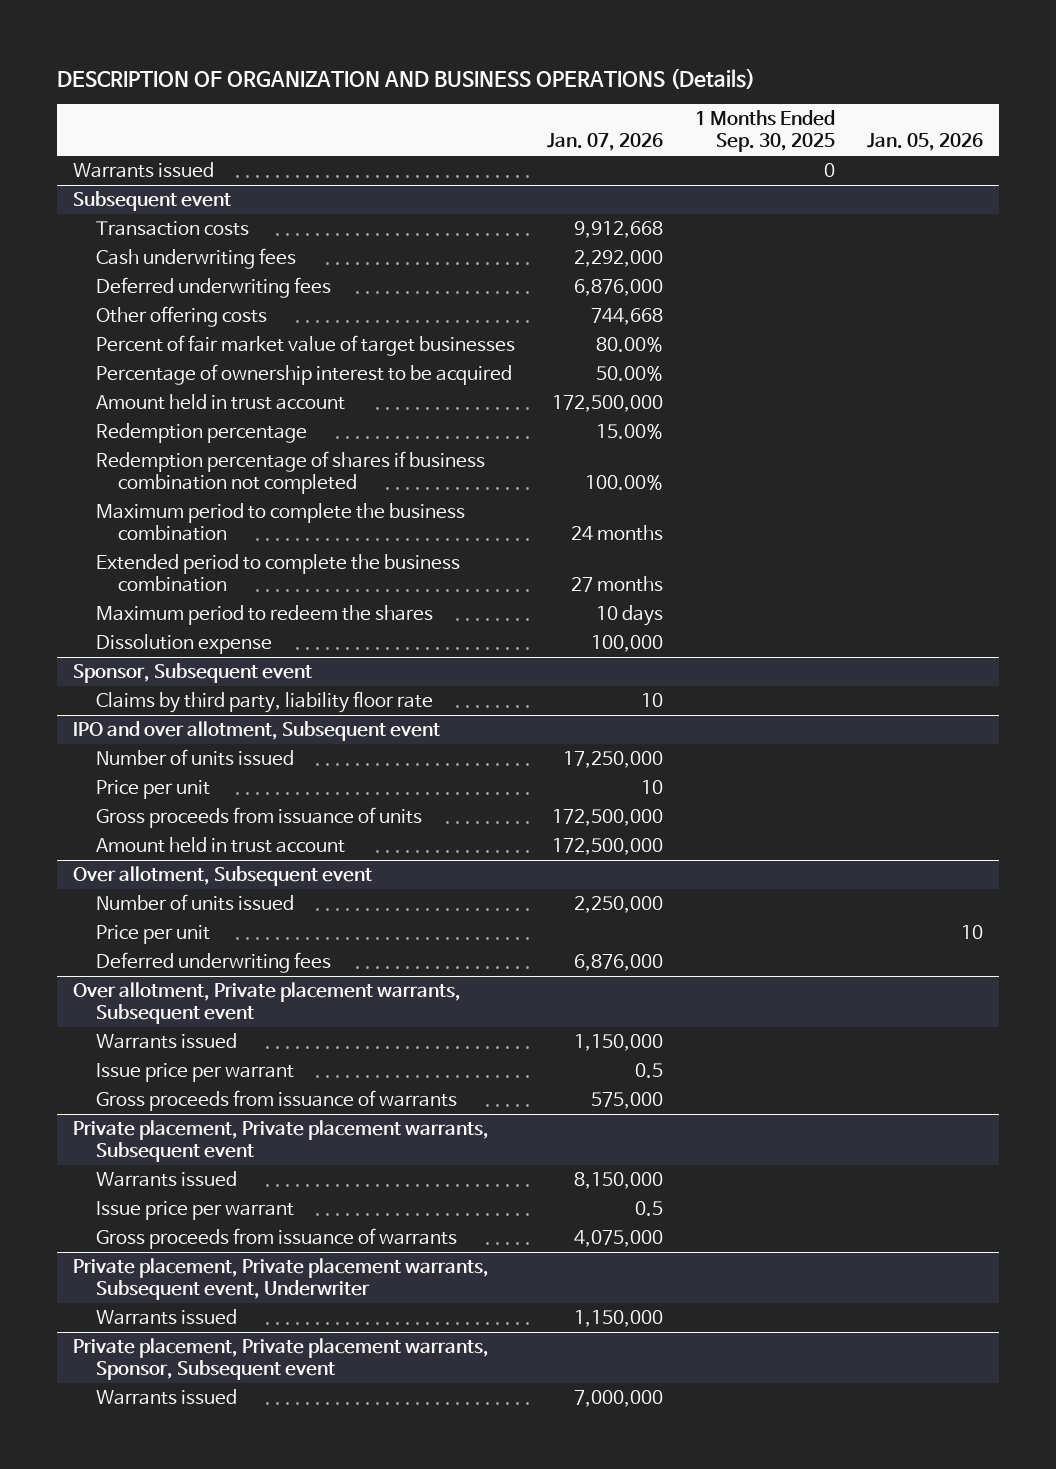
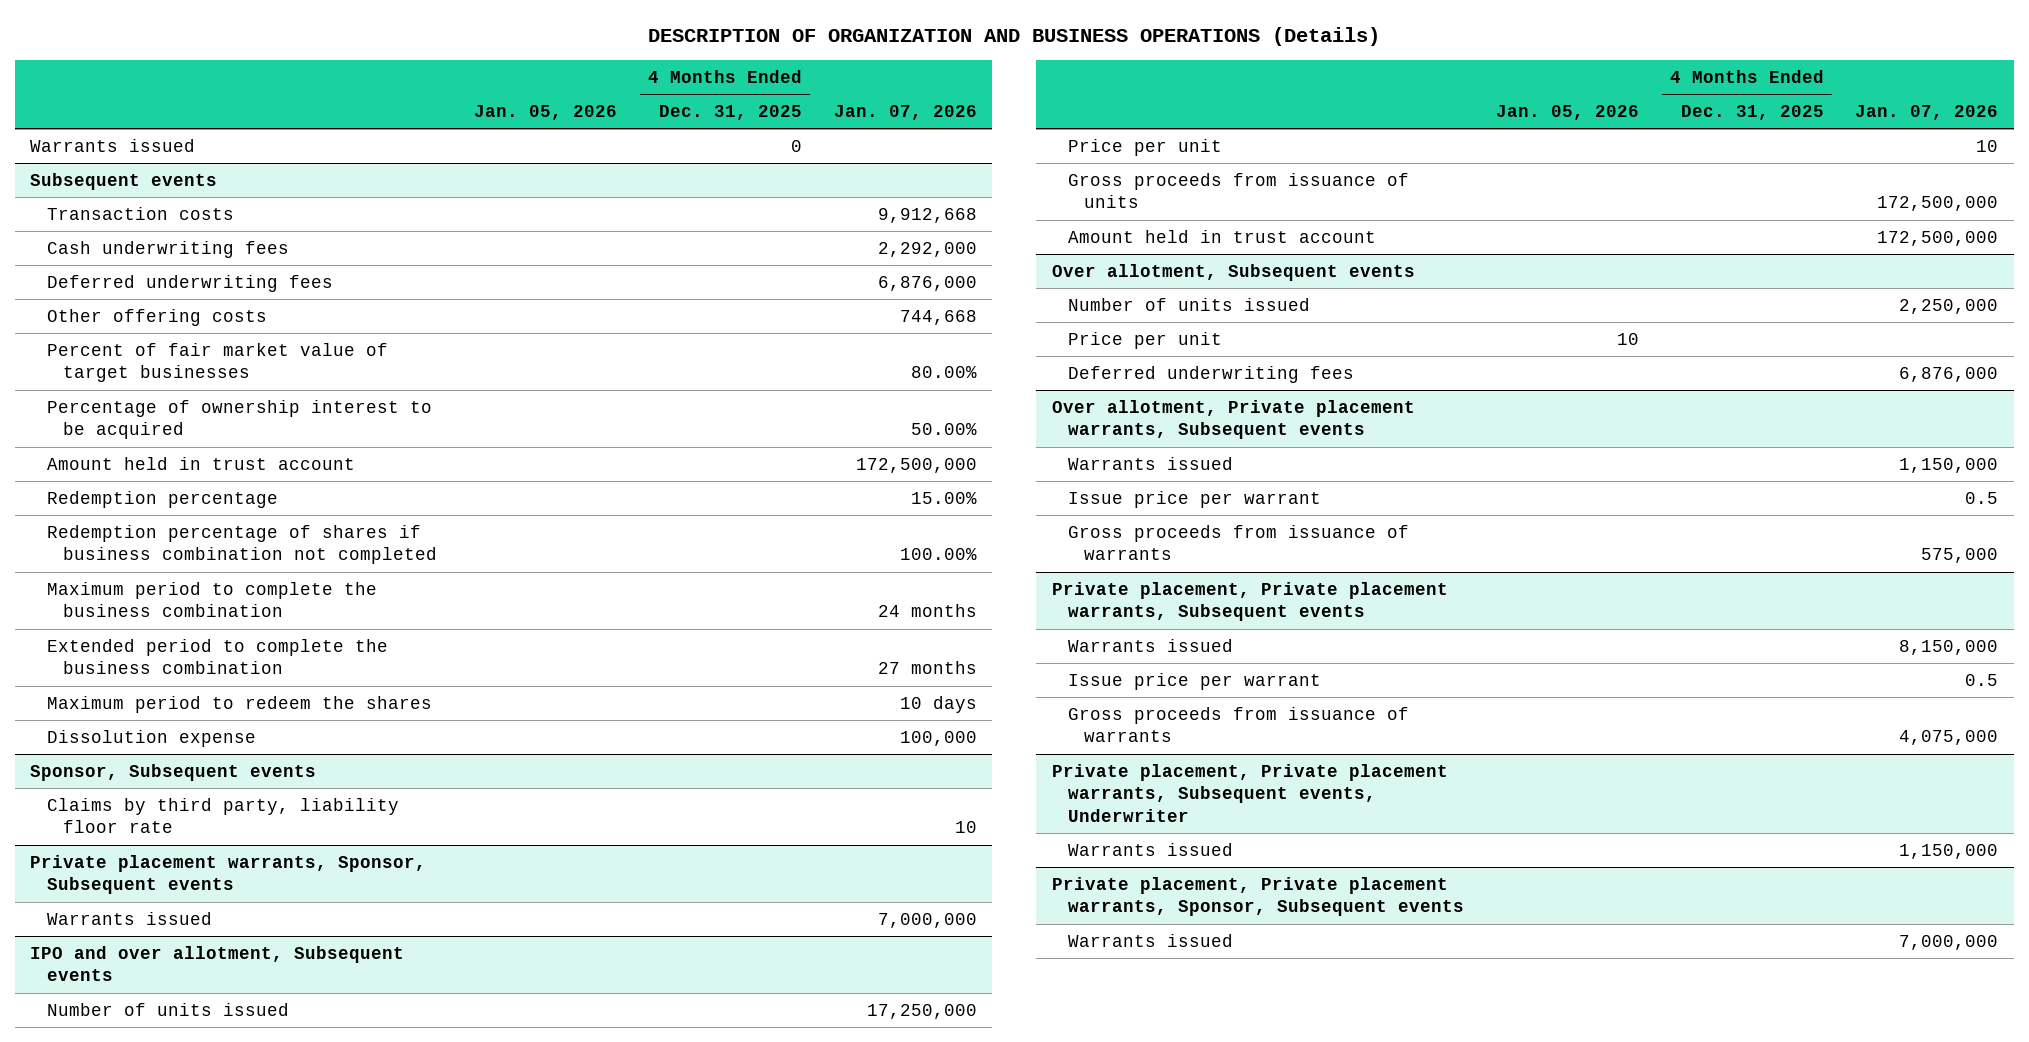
- | Jan. 07, 2026 | 1 Months Ended Sep. 30, 2025 | Jan. 05, 2026
+ | Jan. 05, 2026 | 4 Months Ended Dec. 31, 2025 | Jan. 07, 2026
- Subsequent event
+ Subsequent events
- Sponsor, Subsequent event
+ Sponsor, Subsequent events
- IPO and over allotment, Subsequent event
+ Private placement warrants, Sponsor, Subsequent events
+ Warrants issued | | | 7,000,000
+ IPO and over allotment, Subsequent events
- Over allotment, Subsequent event
+ Over allotment, Subsequent events
- Over allotment, Private placement warrants, Subsequent event
+ Over allotment, Private placement warrants, Subsequent events
- Private placement, Private placement warrants, Subsequent event
+ Private placement, Private placement warrants, Subsequent events
- Private placement, Private placement warrants, Subsequent event, Underwriter
+ Private placement, Private placement warrants, Subsequent events, Underwriter
- Private placement, Private placement warrants, Sponsor, Subsequent event
+ Private placement, Private placement warrants, Sponsor, Subsequent events

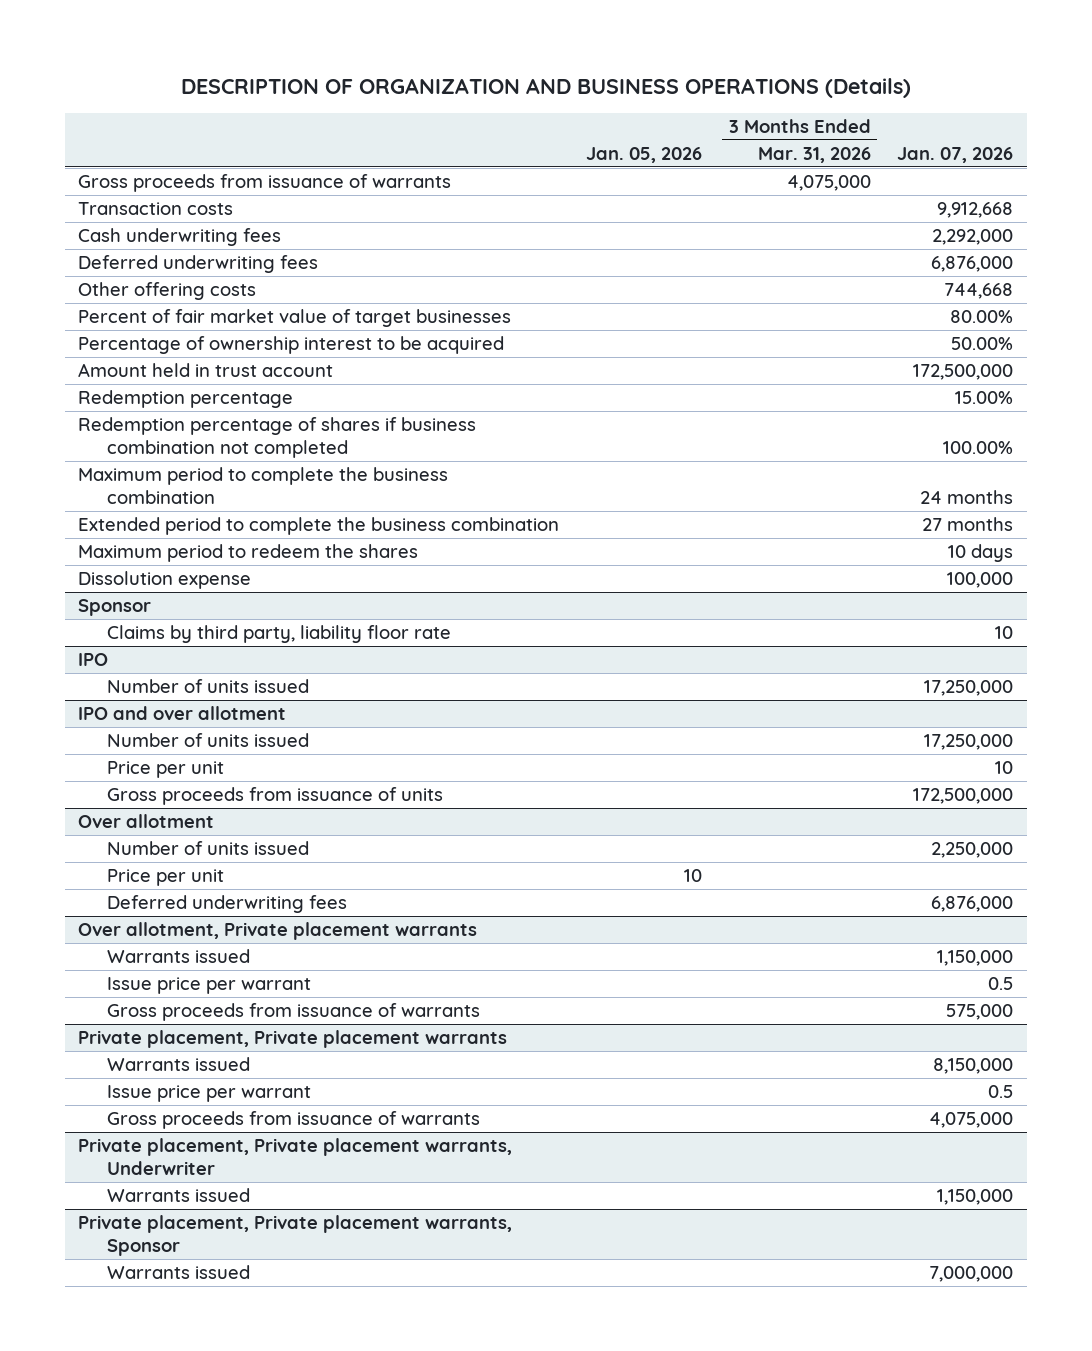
- | Jan. 05, 2026 | 4 Months Ended Dec. 31, 2025 | Jan. 07, 2026
+ | Jan. 05, 2026 | 3 Months Ended Mar. 31, 2026 | Jan. 07, 2026
- Warrants issued | | 0 |
- Subsequent events
+ Gross proceeds from issuance of warrants | | 4,075,000 |
- Sponsor, Subsequent events
+ Sponsor
- Private placement warrants, Sponsor, Subsequent events
- Warrants issued | | | 7,000,000
- IPO and over allotment, Subsequent events
+ IPO
+ IPO and over allotment
+ Number of units issued | | | 17,250,000
- Amount held in trust account | | | 172,500,000
- Over allotment, Subsequent events
+ Over allotment
- Over allotment, Private placement warrants, Subsequent events
+ Over allotment, Private placement warrants
- Private placement, Private placement warrants, Subsequent events
+ Private placement, Private placement warrants
- Private placement, Private placement warrants, Subsequent events, Underwriter
+ Private placement, Private placement warrants, Underwriter
- Private placement, Private placement warrants, Sponsor, Subsequent events
+ Private placement, Private placement warrants, Sponsor

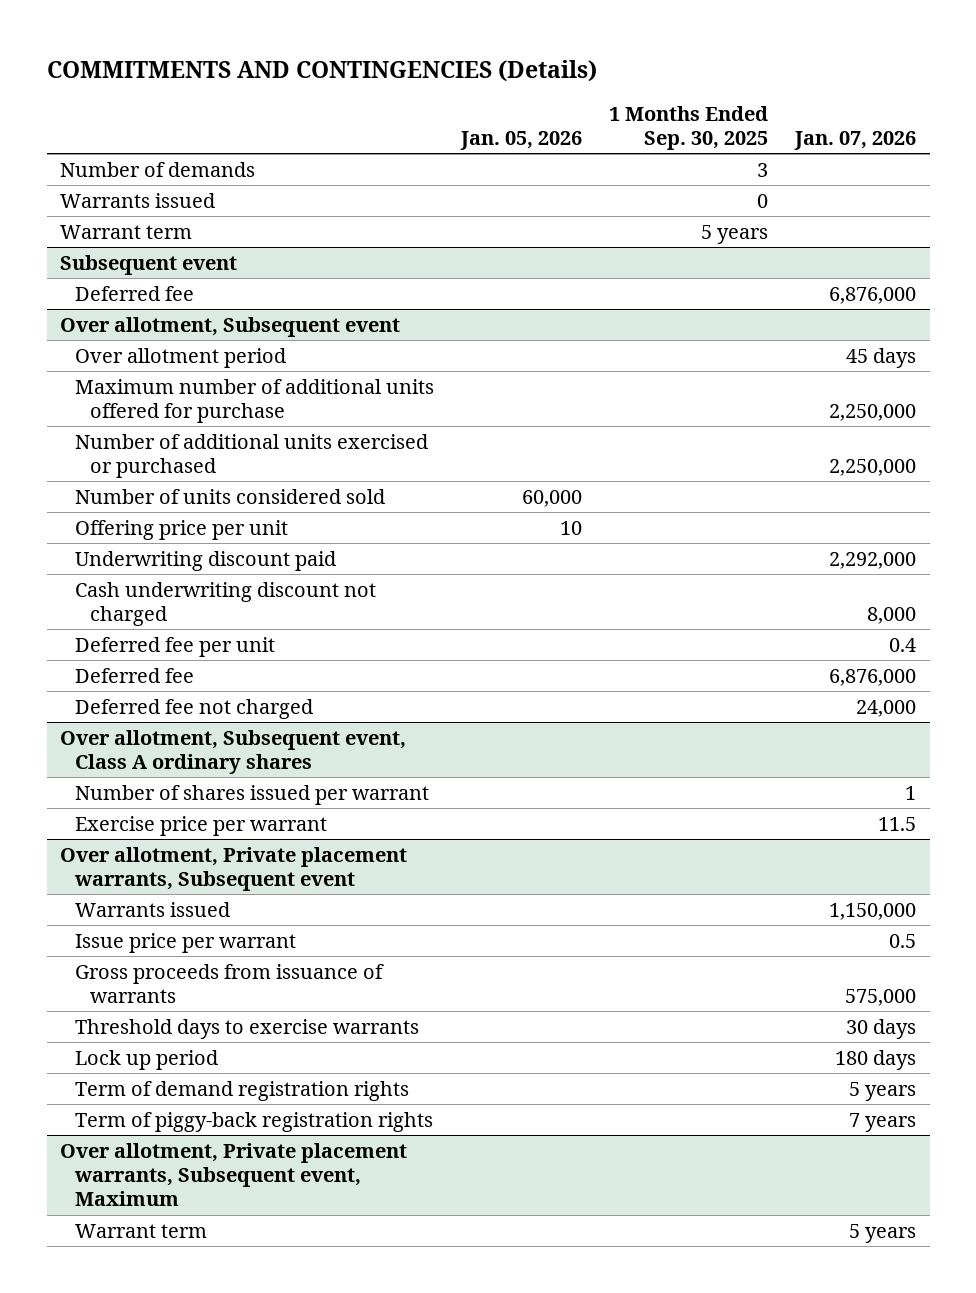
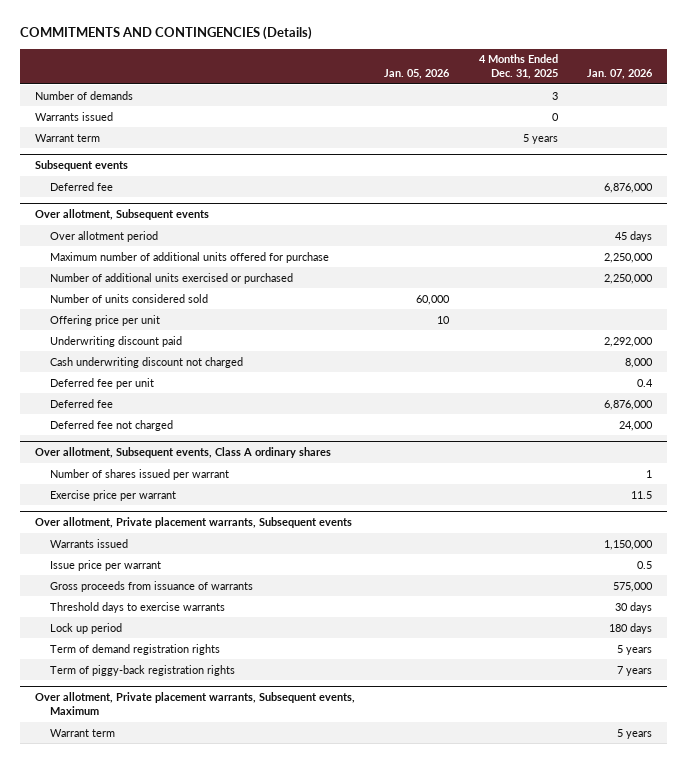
- | Jan. 05, 2026 | 1 Months Ended Sep. 30, 2025 | Jan. 07, 2026
+ | Jan. 05, 2026 | 4 Months Ended Dec. 31, 2025 | Jan. 07, 2026
- Subsequent event
+ Subsequent events
- Over allotment, Subsequent event
+ Over allotment, Subsequent events
- Over allotment, Subsequent event, Class A ordinary shares
+ Over allotment, Subsequent events, Class A ordinary shares
- Over allotment, Private placement warrants, Subsequent event
+ Over allotment, Private placement warrants, Subsequent events
- Over allotment, Private placement warrants, Subsequent event, Maximum
+ Over allotment, Private placement warrants, Subsequent events, Maximum

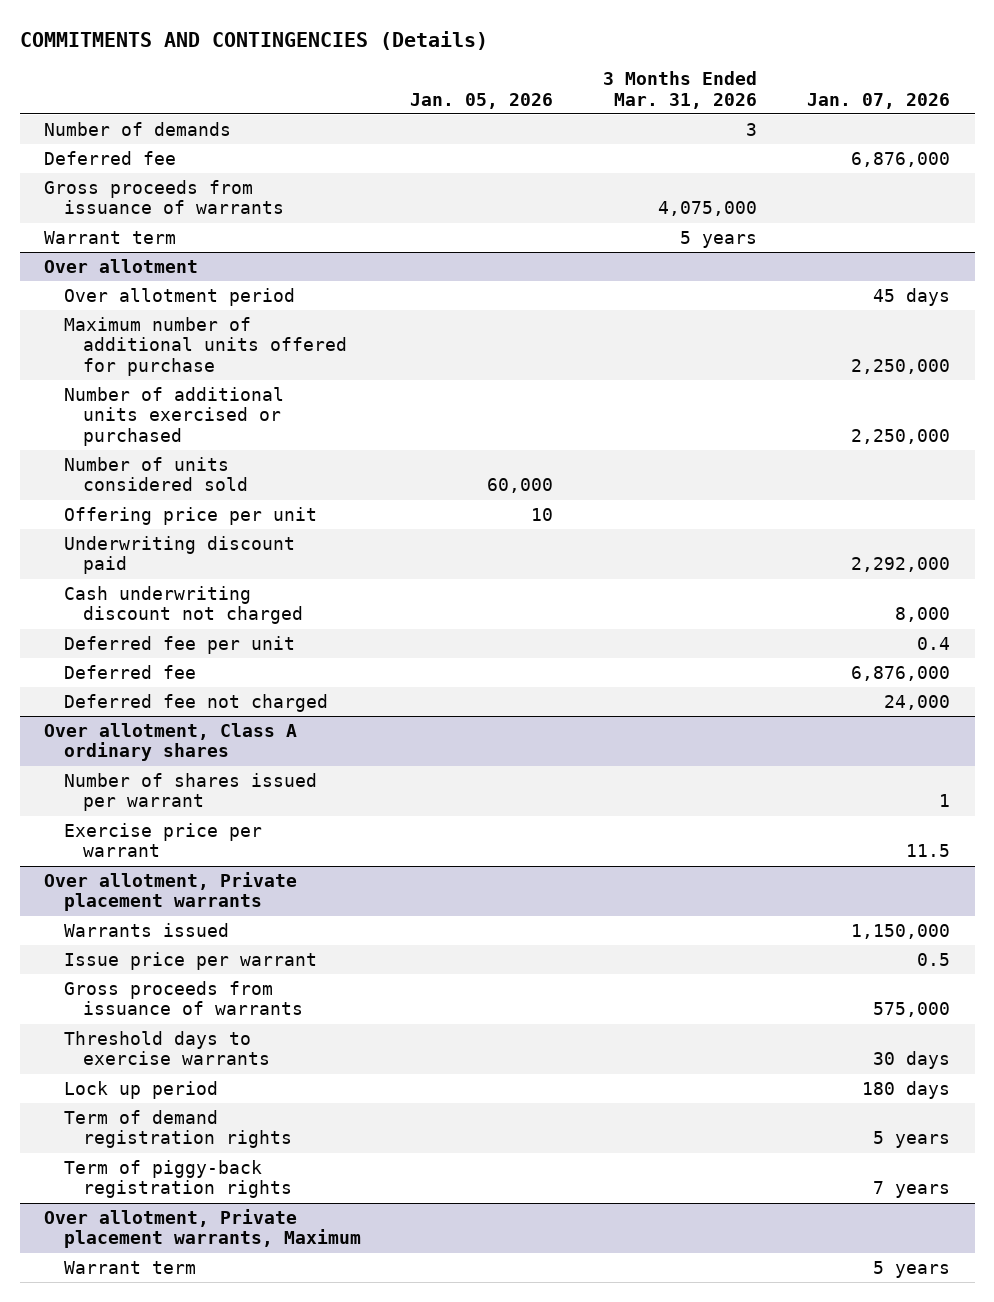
- | Jan. 05, 2026 | 4 Months Ended Dec. 31, 2025 | Jan. 07, 2026
+ | Jan. 05, 2026 | 3 Months Ended Mar. 31, 2026 | Jan. 07, 2026
- Warrants issued | | 0 |
- Subsequent events
- Over allotment, Subsequent events
+ Gross proceeds from issuance of warrants | | 4,075,000 |
moved down: Warrant term | | 5 years |
+ Over allotment
- Over allotment, Subsequent events, Class A ordinary shares
+ Over allotment, Class A ordinary shares
- Over allotment, Private placement warrants, Subsequent events
+ Over allotment, Private placement warrants
- Over allotment, Private placement warrants, Subsequent events, Maximum
+ Over allotment, Private placement warrants, Maximum

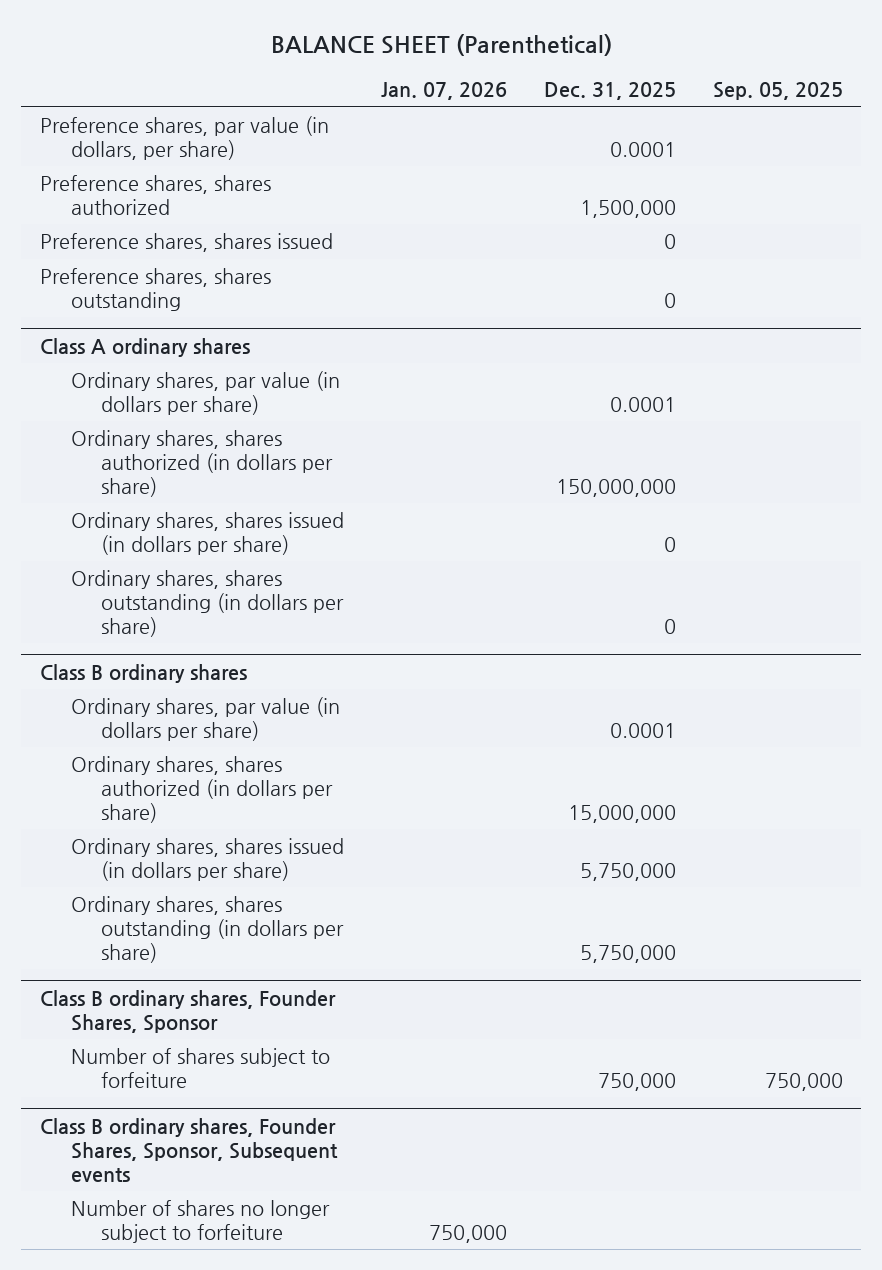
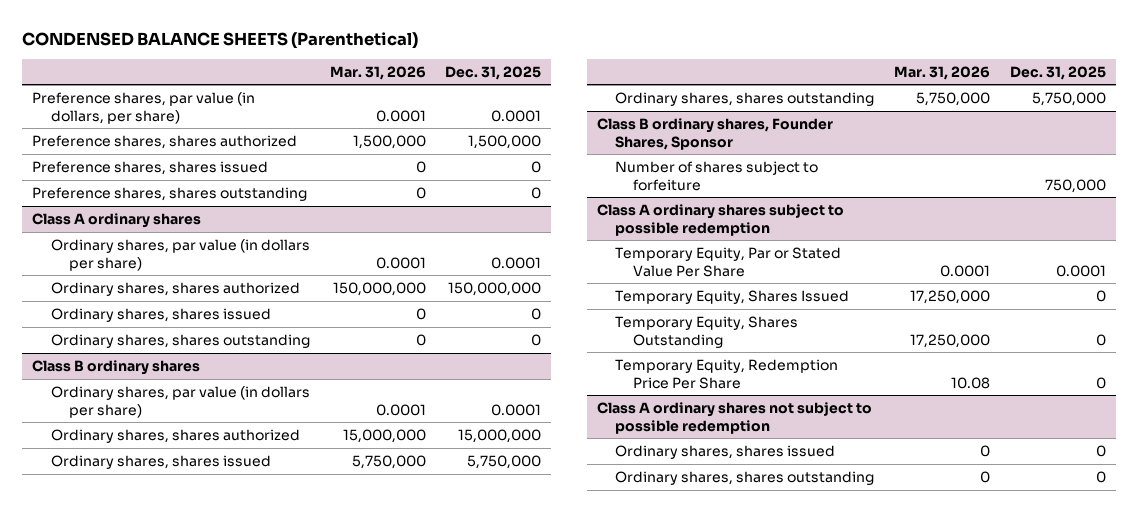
- BALANCE SHEET (Parenthetical)
+ CONDENSED BALANCE SHEETS (Parenthetical)
- | Jan. 07, 2026 | Dec. 31, 2025 | Sep. 05, 2025
+ | Mar. 31, 2026 | Dec. 31, 2025
@ Class A ordinary shares
- Ordinary shares, shares authorized (in dollars per share) | | 150,000,000 |
- Ordinary shares, shares issued (in dollars per share) | | 0 |
- Ordinary shares, shares outstanding (in dollars per share) | | 0 |
+ Ordinary shares, shares authorized | 150,000,000 | 150,000,000
+ Ordinary shares, shares issued | 0 | 0
+ Ordinary shares, shares outstanding | 0 | 0
@ Class B ordinary shares
- Ordinary shares, shares authorized (in dollars per share) | | 15,000,000 |
- Ordinary shares, shares issued (in dollars per share) | | 5,750,000 |
- Ordinary shares, shares outstanding (in dollars per share) | | 5,750,000 |
+ Ordinary shares, shares authorized | 15,000,000 | 15,000,000
+ Ordinary shares, shares issued | 5,750,000 | 5,750,000
+ Ordinary shares, shares outstanding | 5,750,000 | 5,750,000
- Class B ordinary shares, Founder Shares, Sponsor, Subsequent events
- Number of shares no longer subject to forfeiture | 750,000 | |
+ Class A ordinary shares subject to possible redemption
+ Temporary Equity, Par or Stated Value Per Share | 0.0001 | 0.0001
+ Temporary Equity, Shares Issued | 17,250,000 | 0
+ Temporary Equity, Shares Outstanding | 17,250,000 | 0
+ Temporary Equity, Redemption Price Per Share | 10.08 | 0
+ Class A ordinary shares not subject to possible redemption
+ Ordinary shares, shares issued | 0 | 0
+ Ordinary shares, shares outstanding | 0 | 0

